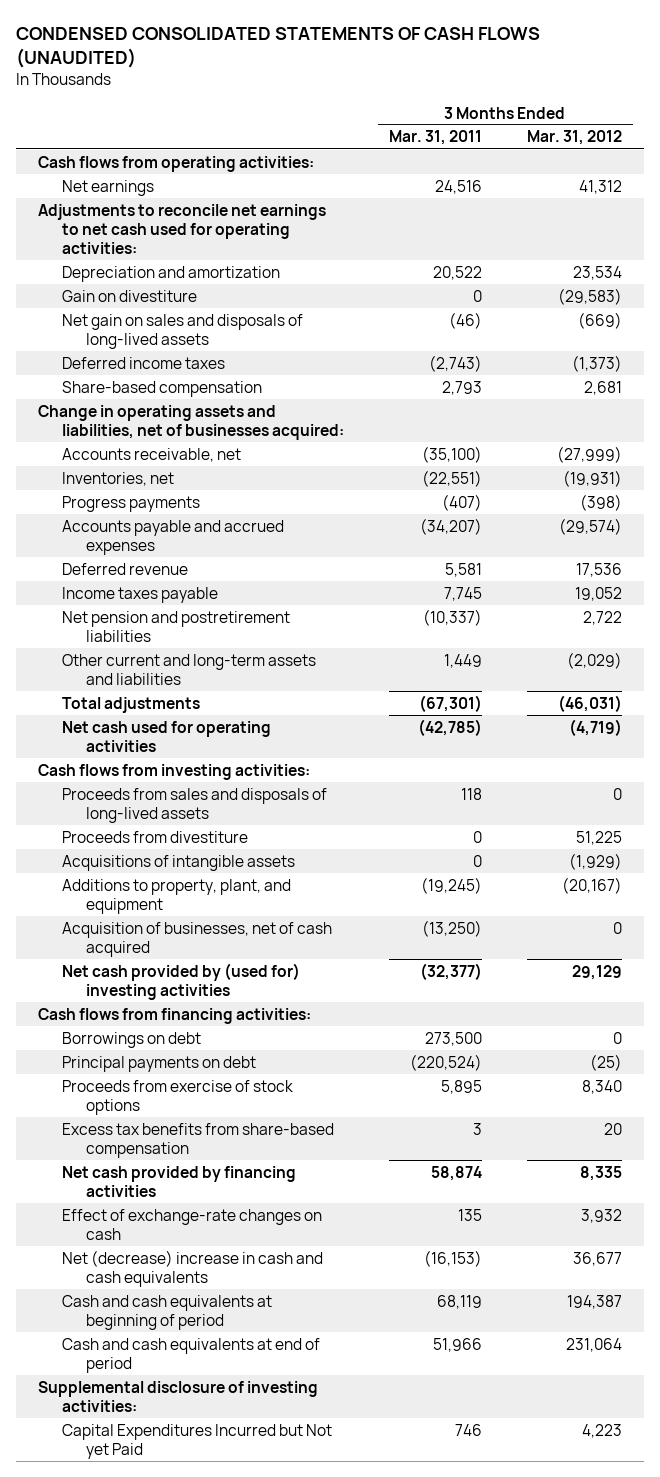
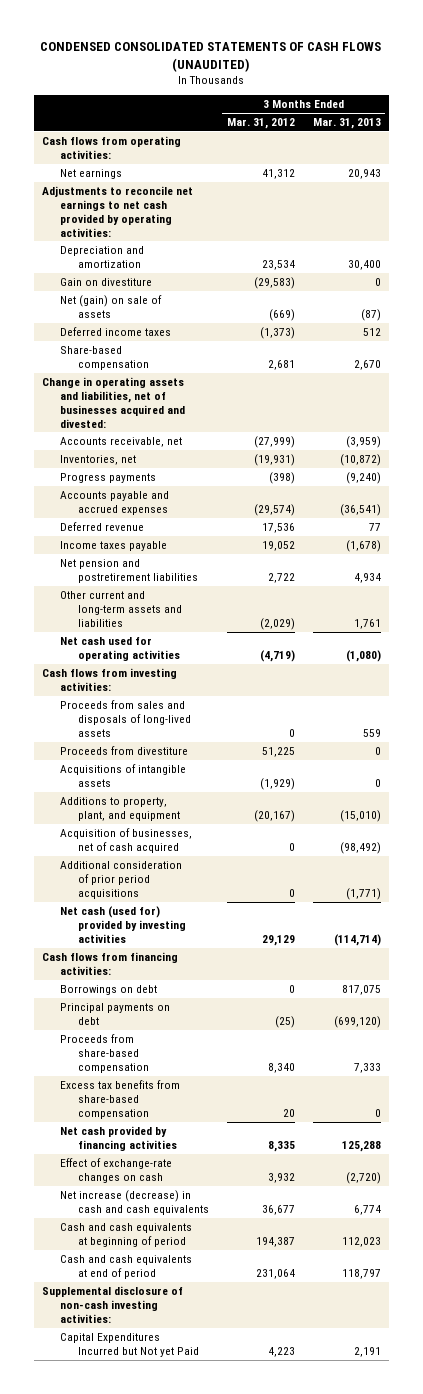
- | 3 Months Ended Mar. 31, 2011 | 3 Months Ended Mar. 31, 2012
+ | 3 Months Ended Mar. 31, 2012 | 3 Months Ended Mar. 31, 2013
- Adjustments to reconcile net earnings to net cash used for operating activities:
+ Adjustments to reconcile net earnings to net cash provided by operating activities:
- Net gain on sales and disposals of long-lived assets | (46) | (669)
+ Net (gain) on sale of assets | (669) | (87)
- Change in operating assets and liabilities, net of businesses acquired:
+ Change in operating assets and liabilities, net of businesses acquired and divested:
- Total adjustments | (67,301) | (46,031)
- Net cash provided by (used for) investing activities | (32,377) | 29,129
+ Additional consideration of prior period acquisitions | 0 | (1,771)
+ Net cash (used for) provided by investing activities | 29,129 | (114,714)
- Proceeds from exercise of stock options | 5,895 | 8,340
+ Proceeds from share-based compensation | 8,340 | 7,333
- Net (decrease) increase in cash and cash equivalents | (16,153) | 36,677
+ Net increase (decrease) in cash and cash equivalents | 36,677 | 6,774
- Supplemental disclosure of investing activities:
+ Supplemental disclosure of non-cash investing activities:

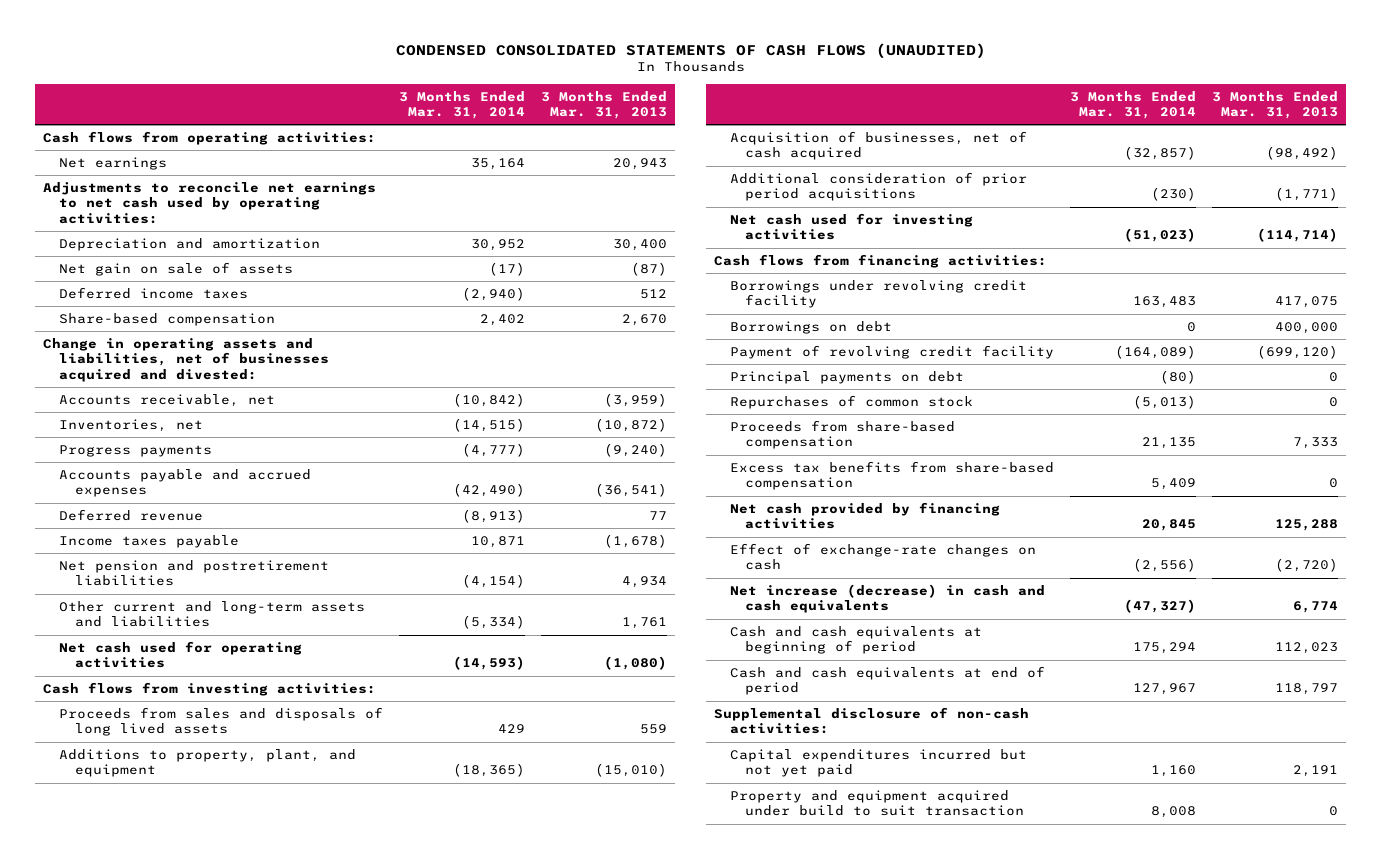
- | 3 Months Ended Mar. 31, 2012 | 3 Months Ended Mar. 31, 2013
+ | 3 Months Ended Mar. 31, 2014 | 3 Months Ended Mar. 31, 2013
- Adjustments to reconcile net earnings to net cash provided by operating activities:
+ Adjustments to reconcile net earnings to net cash used by operating activities:
- Gain on divestiture | (29,583) | 0
- Net (gain) on sale of assets | (669) | (87)
+ Net gain on sale of assets | (17) | (87)
- Proceeds from sales and disposals of long-lived assets | 0 | 559
- Proceeds from divestiture | 51,225 | 0
- Acquisitions of intangible assets | (1,929) | 0
+ Proceeds from sales and disposals of long lived assets | 429 | 559
- Net cash (used for) provided by investing activities | 29,129 | (114,714)
+ Net cash used for investing activities | (51,023) | (114,714)
- Borrowings on debt | 0 | 817,075
- Principal payments on debt | (25) | (699,120)
+ Borrowings under revolving credit facility | 163,483 | 417,075
+ Borrowings on debt | 0 | 400,000
+ Payment of revolving credit facility | (164,089) | (699,120)
+ Principal payments on debt | (80) | 0
+ Repurchases of common stock | (5,013) | 0
- Supplemental disclosure of non-cash investing activities:
- Capital Expenditures Incurred but Not yet Paid | 4,223 | 2,191
+ Supplemental disclosure of non-cash activities:
+ Capital expenditures incurred but not yet paid | 1,160 | 2,191
+ Property and equipment acquired under build to suit transaction | 8,008 | 0

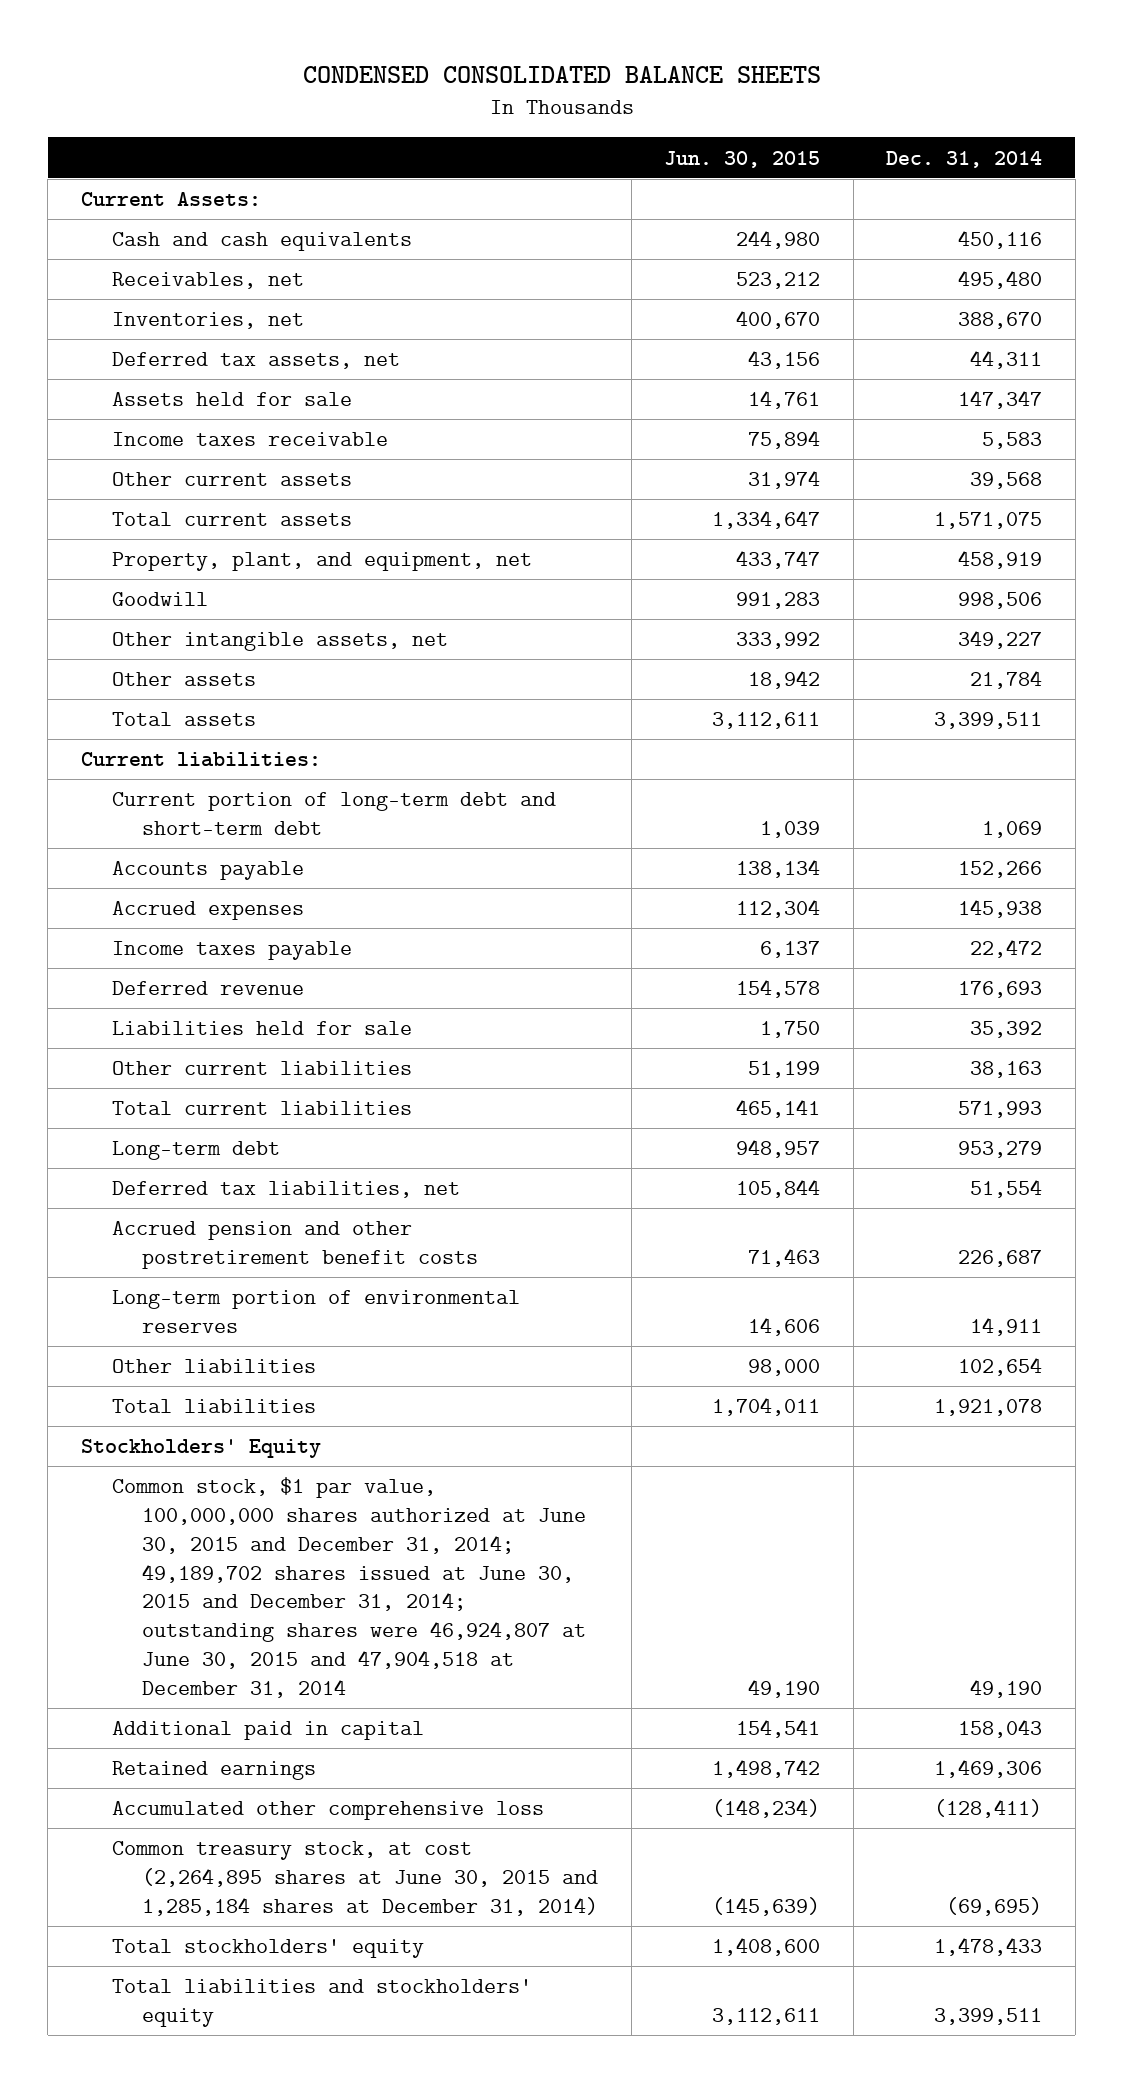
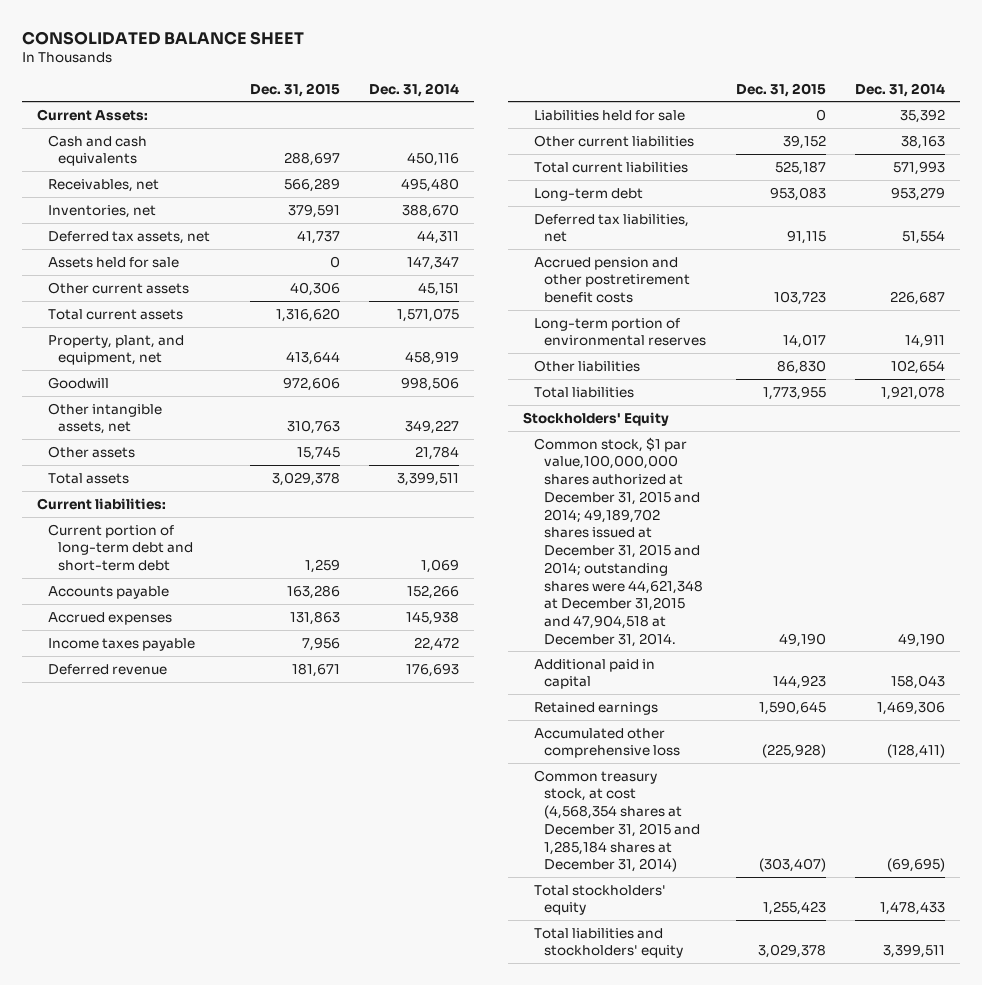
- CONDENSED CONSOLIDATED BALANCE SHEETS
+ CONSOLIDATED BALANCE SHEET
- | Jun. 30, 2015 | Dec. 31, 2014
+ | Dec. 31, 2015 | Dec. 31, 2014
- Income taxes receivable | 75,894 | 5,583
- Other current assets | 31,974 | 39,568
+ Other current assets | 40,306 | 45,151
- Common stock, $1 par value, 100,000,000 shares authorized at June 30, 2015 and December 31, 2014; 49,189,702 shares issued at June 30, 2015 and December 31, 2014; outstanding shares were 46,924,807 at June 30, 2015 and 47,904,518 at December 31, 2014 | 49,190 | 49,190
+ Common stock, $1 par value,100,000,000 shares authorized at December 31, 2015 and 2014; 49,189,702 shares issued at December 31, 2015 and 2014; outstanding shares were 44,621,348 at December 31,2015 and 47,904,518 at December 31, 2014. | 49,190 | 49,190
- Common treasury stock, at cost (2,264,895 shares at June 30, 2015 and 1,285,184 shares at December 31, 2014) | (145,639) | (69,695)
+ Common treasury stock, at cost (4,568,354 shares at December 31, 2015 and 1,285,184 shares at December 31, 2014) | (303,407) | (69,695)

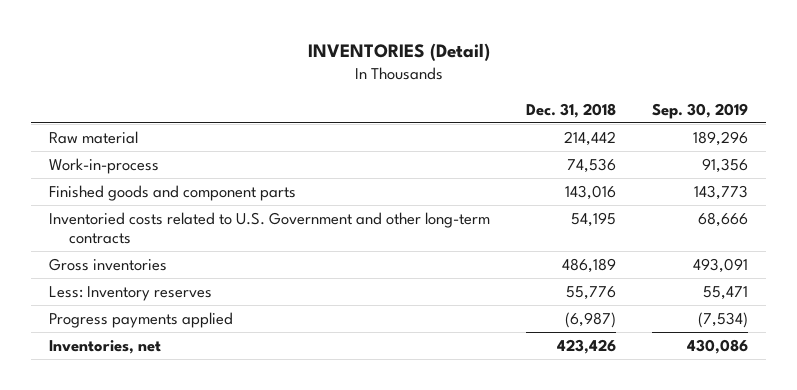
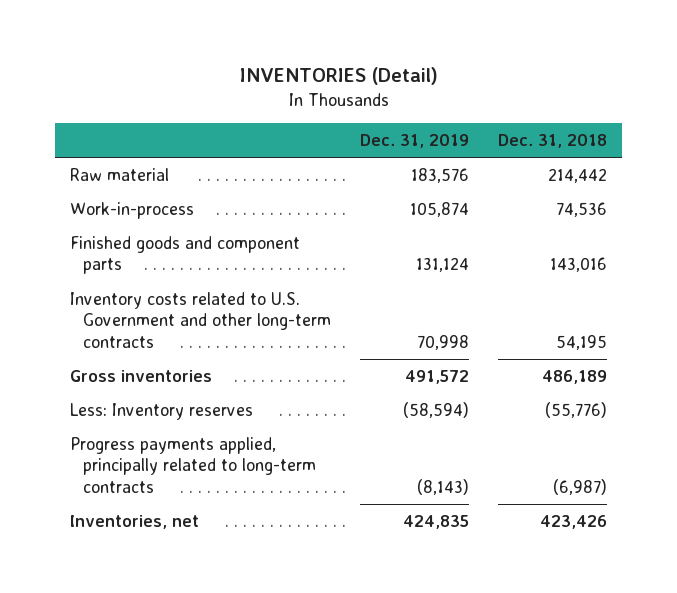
- | Dec. 31, 2018 | Sep. 30, 2019
+ | Dec. 31, 2019 | Dec. 31, 2018
- Inventoried costs related to U.S. Government and other long-term contracts | 54,195 | 68,666
+ Inventory costs related to U.S. Government and other long-term contracts | 70,998 | 54,195
- Less: Inventory reserves | 55,776 | 55,471
- Progress payments applied | (6,987) | (7,534)
+ Less: Inventory reserves | (58,594) | (55,776)
+ Progress payments applied, principally related to long-term contracts | (8,143) | (6,987)

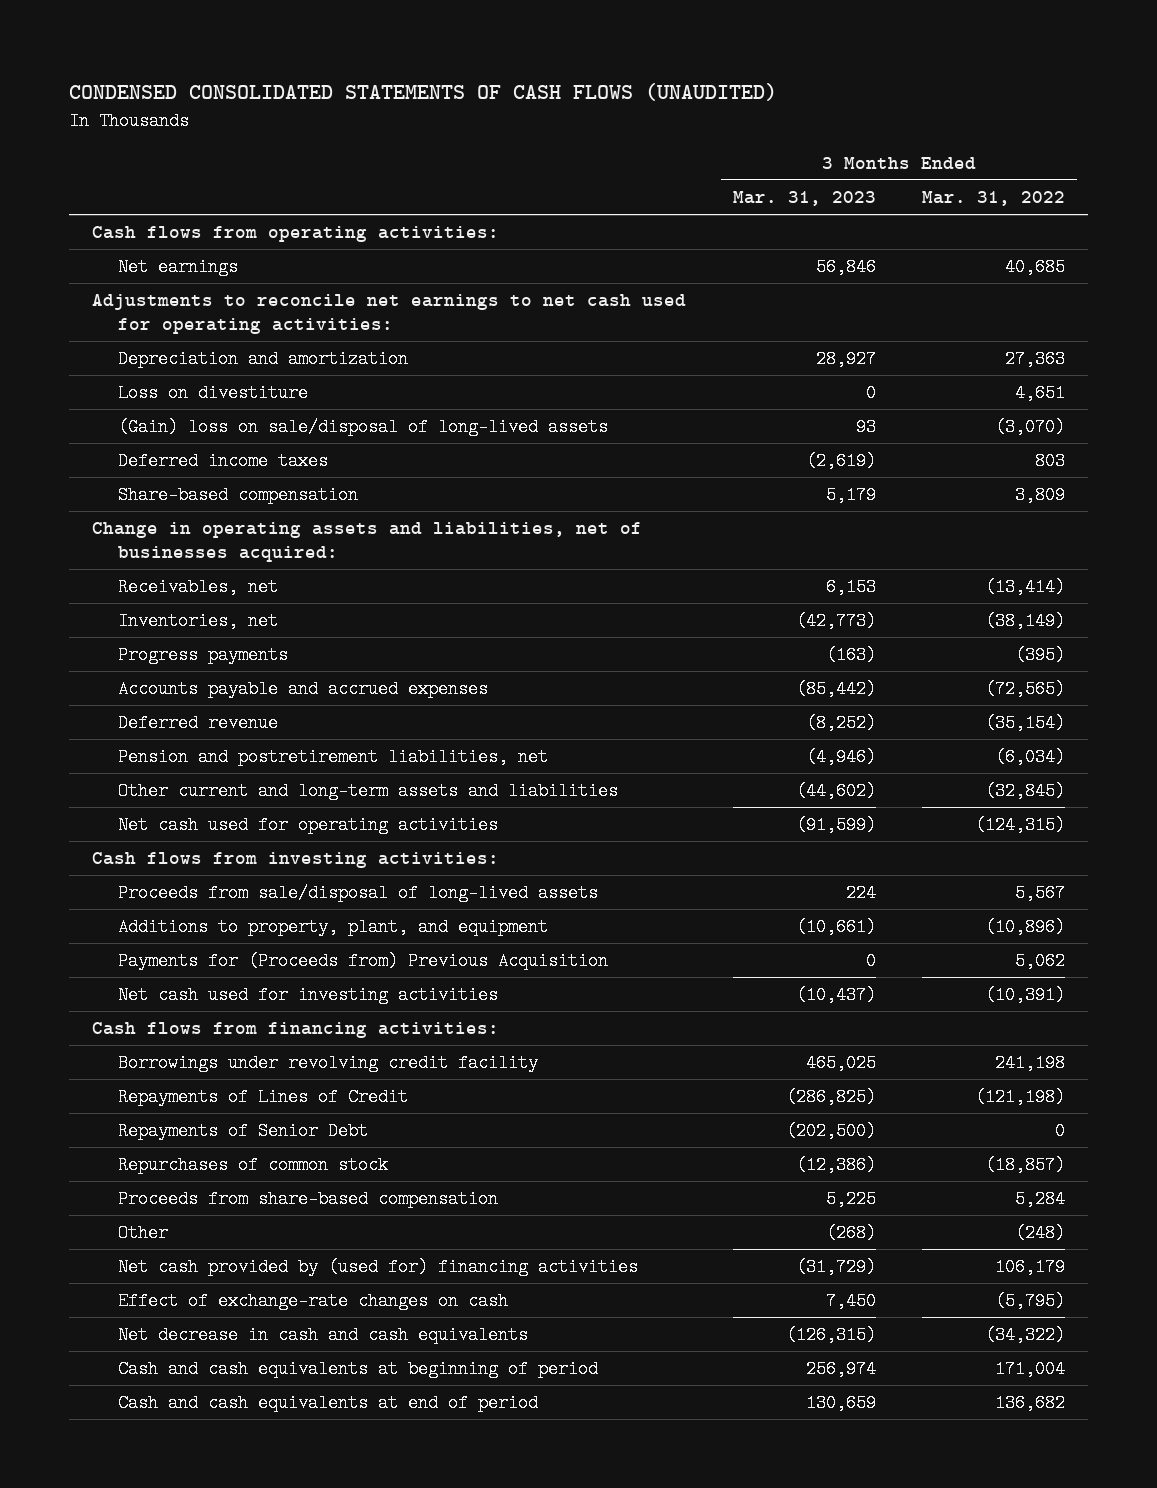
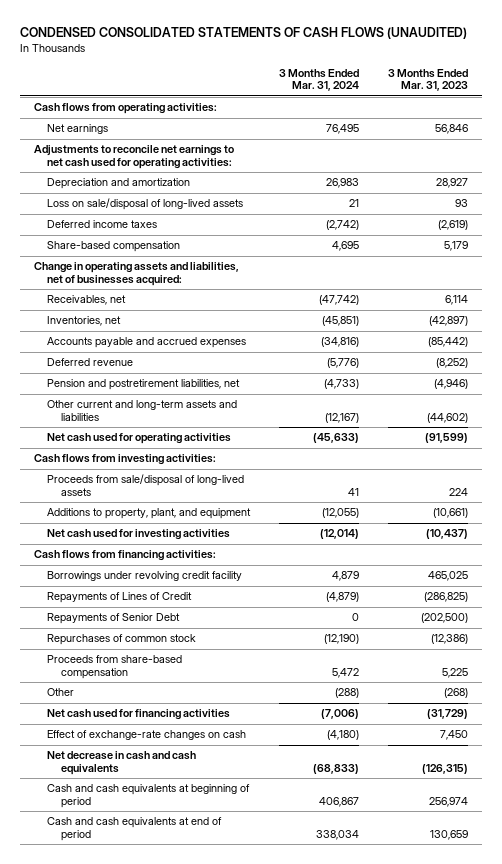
- | 3 Months Ended Mar. 31, 2023 | 3 Months Ended Mar. 31, 2022
+ | 3 Months Ended Mar. 31, 2024 | 3 Months Ended Mar. 31, 2023
- Loss on divestiture | 0 | 4,651
- (Gain) loss on sale/disposal of long-lived assets | 93 | (3,070)
+ Loss on sale/disposal of long-lived assets | 21 | 93
- Receivables, net | 6,153 | (13,414)
- Inventories, net | (42,773) | (38,149)
- Progress payments | (163) | (395)
+ Receivables, net | (47,742) | 6,114
+ Inventories, net | (45,851) | (42,897)
- Payments for (Proceeds from) Previous Acquisition | 0 | 5,062
- Net cash provided by (used for) financing activities | (31,729) | 106,179
+ Net cash used for financing activities | (7,006) | (31,729)

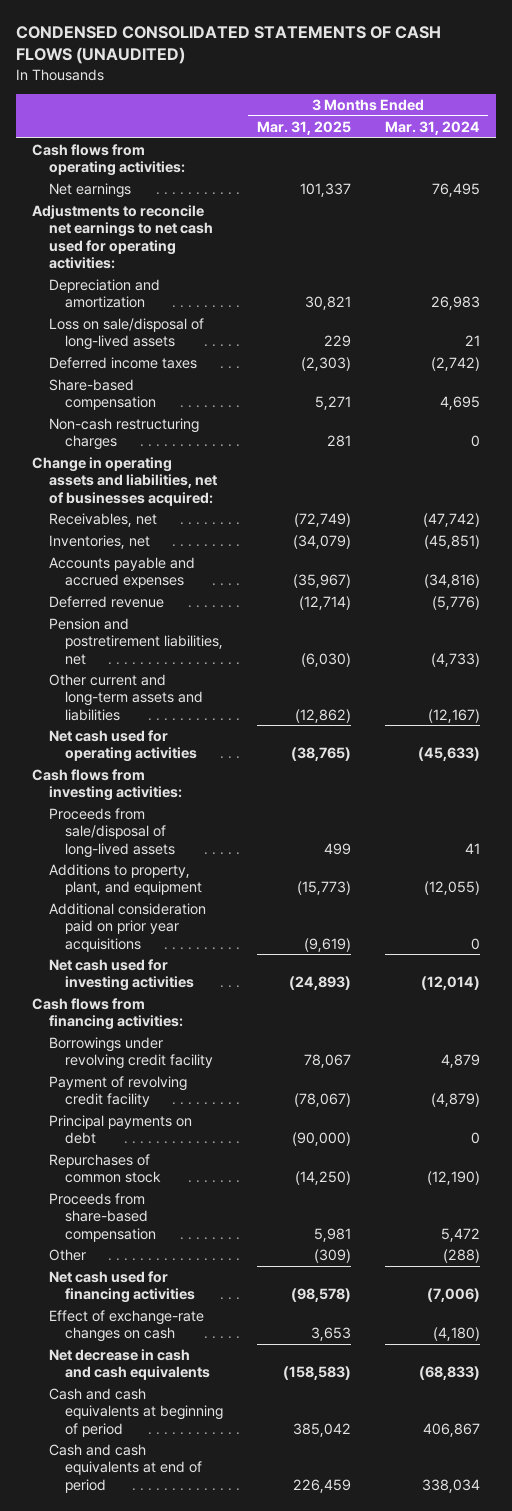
- | 3 Months Ended Mar. 31, 2024 | 3 Months Ended Mar. 31, 2023
+ | 3 Months Ended Mar. 31, 2025 | 3 Months Ended Mar. 31, 2024
+ Non-cash restructuring charges | 281 | 0
+ Additional consideration paid on prior year acquisitions | (9,619) | 0
- Repayments of Lines of Credit | (4,879) | (286,825)
- Repayments of Senior Debt | 0 | (202,500)
+ Payment of revolving credit facility | (78,067) | (4,879)
+ Principal payments on debt | (90,000) | 0

